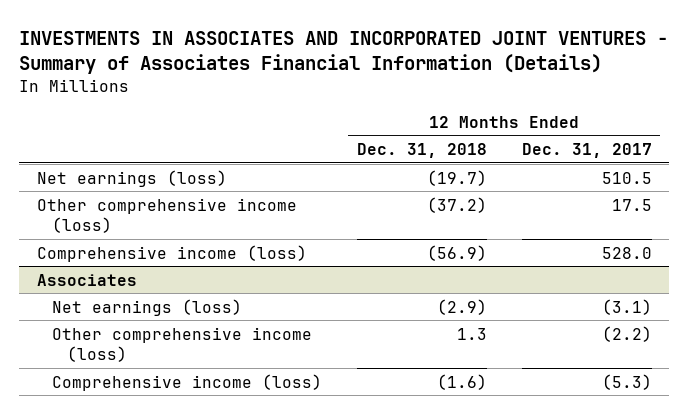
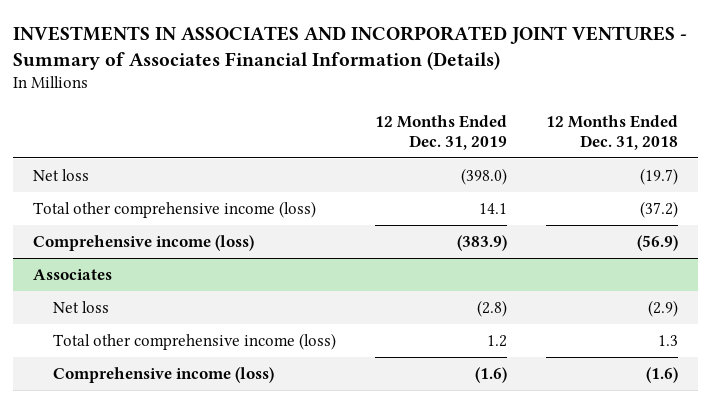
- | 12 Months Ended Dec. 31, 2018 | 12 Months Ended Dec. 31, 2017
+ | 12 Months Ended Dec. 31, 2019 | 12 Months Ended Dec. 31, 2018
- Net earnings (loss) | (19.7) | 510.5
- Other comprehensive income (loss) | (37.2) | 17.5
+ Net loss | (398.0) | (19.7)
+ Total other comprehensive income (loss) | 14.1 | (37.2)
@ Associates
- Net earnings (loss) | (2.9) | (3.1)
- Other comprehensive income (loss) | 1.3 | (2.2)
+ Net loss | (2.8) | (2.9)
+ Total other comprehensive income (loss) | 1.2 | 1.3

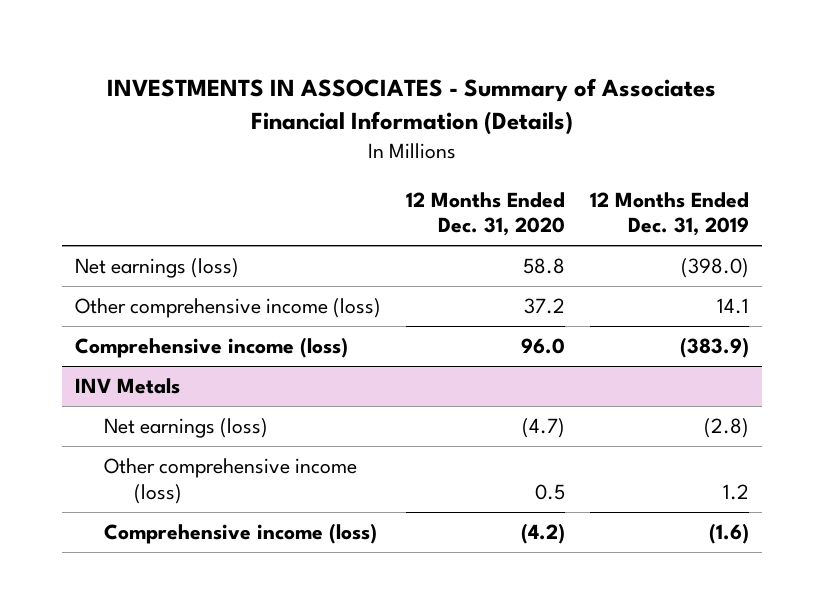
- INVESTMENTS IN ASSOCIATES AND INCORPORATED JOINT VENTURES - Summary of Associates Financial Information (Details)
+ INVESTMENTS IN ASSOCIATES - Summary of Associates Financial Information (Details)
- | 12 Months Ended Dec. 31, 2019 | 12 Months Ended Dec. 31, 2018
+ | 12 Months Ended Dec. 31, 2020 | 12 Months Ended Dec. 31, 2019
- Net loss | (398.0) | (19.7)
- Total other comprehensive income (loss) | 14.1 | (37.2)
+ Net earnings (loss) | 58.8 | (398.0)
+ Other comprehensive income (loss) | 37.2 | 14.1
- Associates
- Net loss | (2.8) | (2.9)
- Total other comprehensive income (loss) | 1.2 | 1.3
+ INV Metals
+ Net earnings (loss) | (4.7) | (2.8)
+ Other comprehensive income (loss) | 0.5 | 1.2

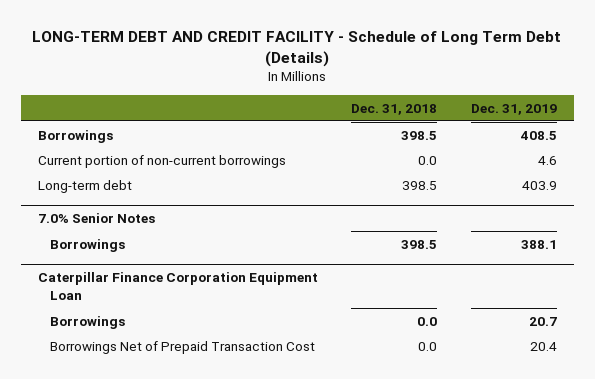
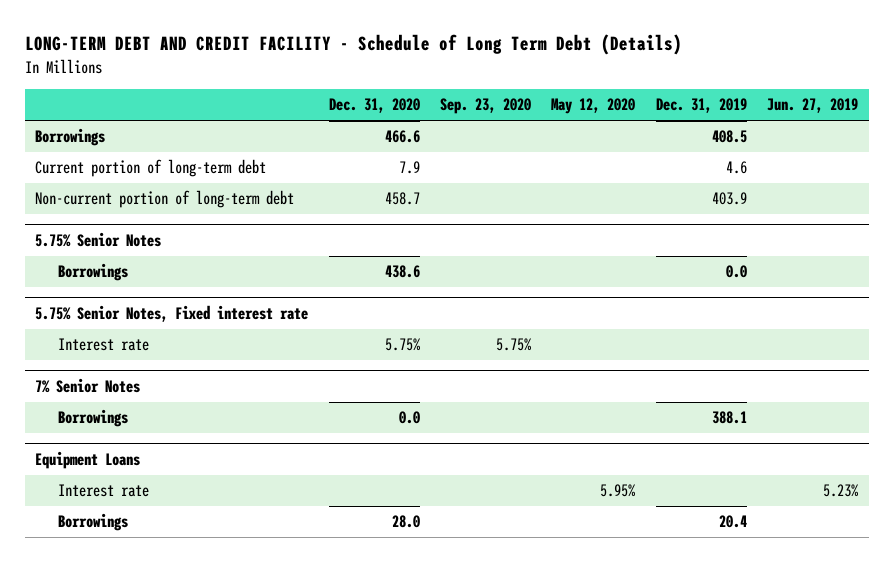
- | Dec. 31, 2018 | Dec. 31, 2019
+ | Dec. 31, 2020 | Sep. 23, 2020 | May 12, 2020 | Dec. 31, 2019 | Jun. 27, 2019
- Current portion of non-current borrowings | 0.0 | 4.6
- Long-term debt | 398.5 | 403.9
- 7.0% Senior Notes
+ Current portion of long-term debt | 7.9 | | | 4.6 |
+ Non-current portion of long-term debt | 458.7 | | | 403.9 |
+ 5.75% Senior Notes
+ Borrowings | 438.6 | | | 0.0 |
+ 5.75% Senior Notes, Fixed interest rate
+ Interest rate | 5.75% | 5.75% | | |
+ 7% Senior Notes
- Caterpillar Finance Corporation Equipment Loan
- Borrowings | 0.0 | 20.7
- Borrowings Net of Prepaid Transaction Cost | 0.0 | 20.4
+ Equipment Loans
+ Interest rate | | | 5.95% | | 5.23%
+ Borrowings | 28.0 | | | 20.4 |

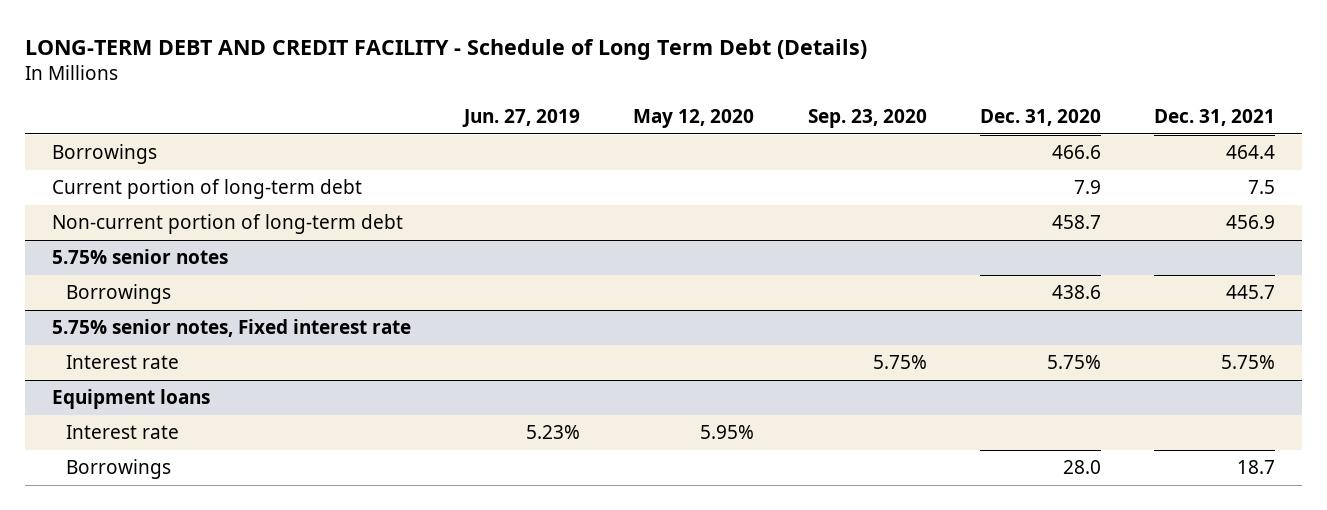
- | Dec. 31, 2020 | Sep. 23, 2020 | May 12, 2020 | Dec. 31, 2019 | Jun. 27, 2019
+ | Jun. 27, 2019 | May 12, 2020 | Sep. 23, 2020 | Dec. 31, 2020 | Dec. 31, 2021
- 5.75% Senior Notes
+ 5.75% senior notes
- 5.75% Senior Notes, Fixed interest rate
+ 5.75% senior notes, Fixed interest rate
- 7% Senior Notes
- Borrowings | 0.0 | | | 388.1 |
- Equipment Loans
+ Equipment loans

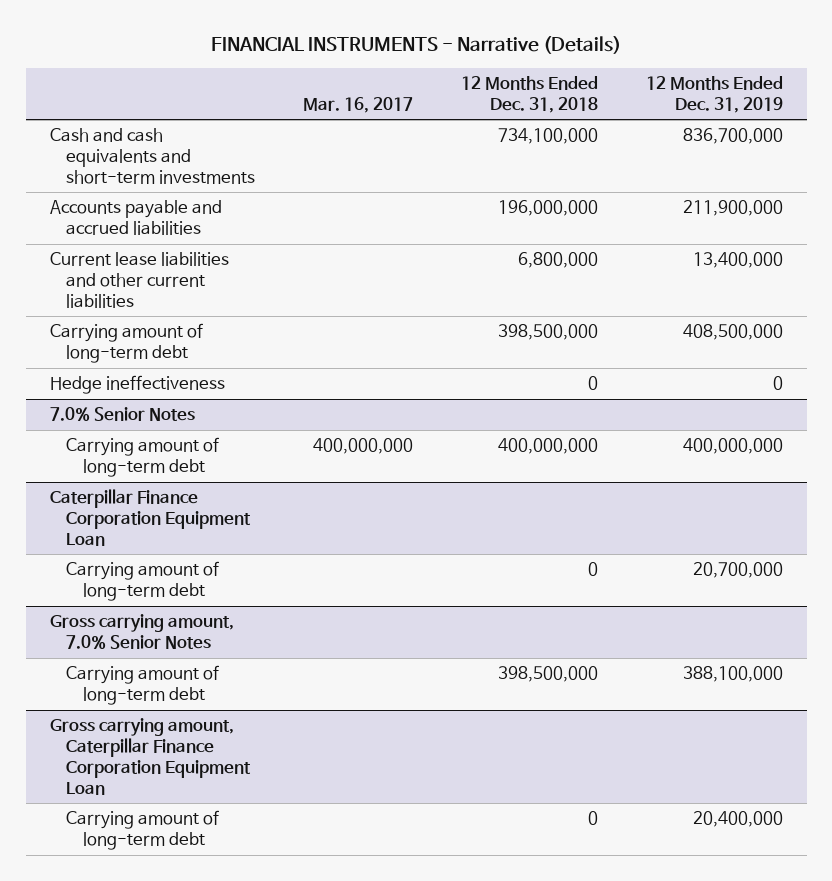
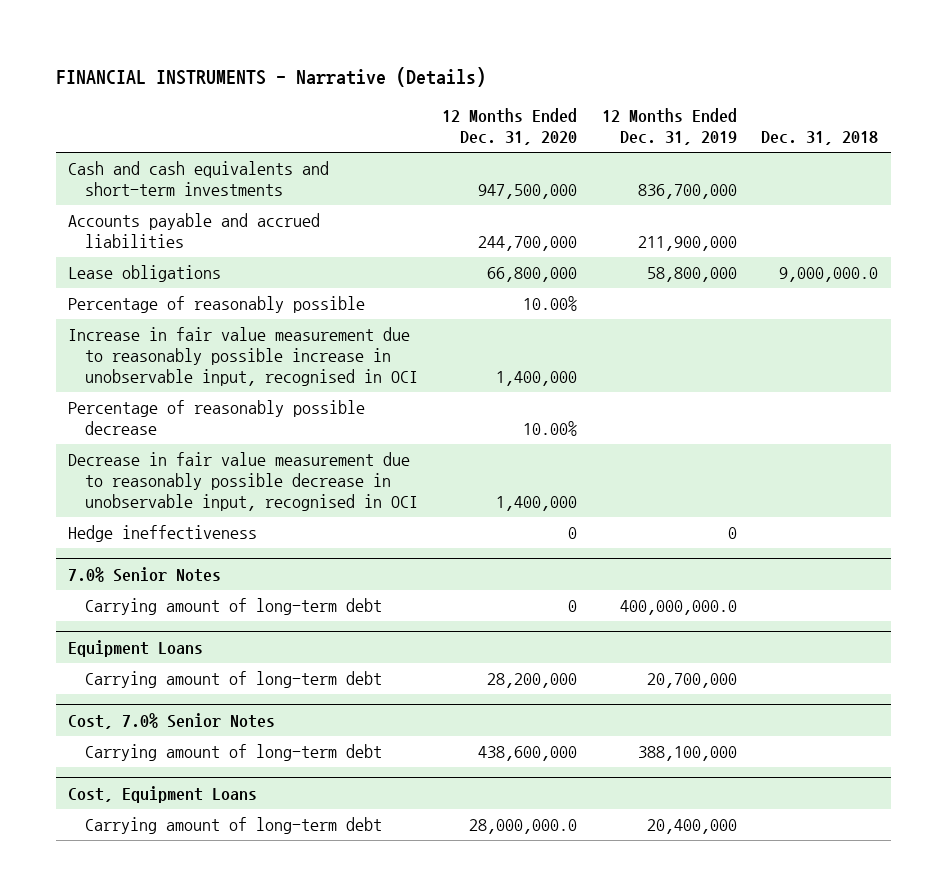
- | Mar. 16, 2017 | 12 Months Ended Dec. 31, 2018 | 12 Months Ended Dec. 31, 2019
+ | 12 Months Ended Dec. 31, 2020 | 12 Months Ended Dec. 31, 2019 | Dec. 31, 2018
- Current lease liabilities and other current liabilities | | 6,800,000 | 13,400,000
- Carrying amount of long-term debt | | 398,500,000 | 408,500,000
+ Lease obligations | 66,800,000 | 58,800,000 | 9,000,000.0
+ Percentage of reasonably possible | 10.00% | |
+ Increase in fair value measurement due to reasonably possible increase in unobservable input, recognised in OCI | 1,400,000 | |
+ Percentage of reasonably possible decrease | 10.00% | |
+ Decrease in fair value measurement due to reasonably possible decrease in unobservable input, recognised in OCI | 1,400,000 | |
@ 7.0% Senior Notes
- Carrying amount of long-term debt | 400,000,000 | 400,000,000 | 400,000,000
- Caterpillar Finance Corporation Equipment Loan
@ 7.0% Senior Notes
+ Carrying amount of long-term debt | 0 | 400,000,000.0 |
+ Equipment Loans
- Gross carrying amount, 7.0% Senior Notes
+ Cost, 7.0% Senior Notes
- Gross carrying amount, Caterpillar Finance Corporation Equipment Loan
+ Cost, Equipment Loans

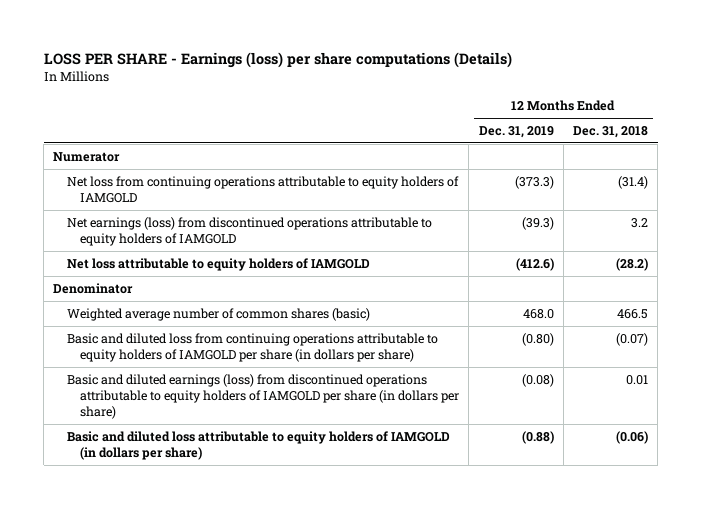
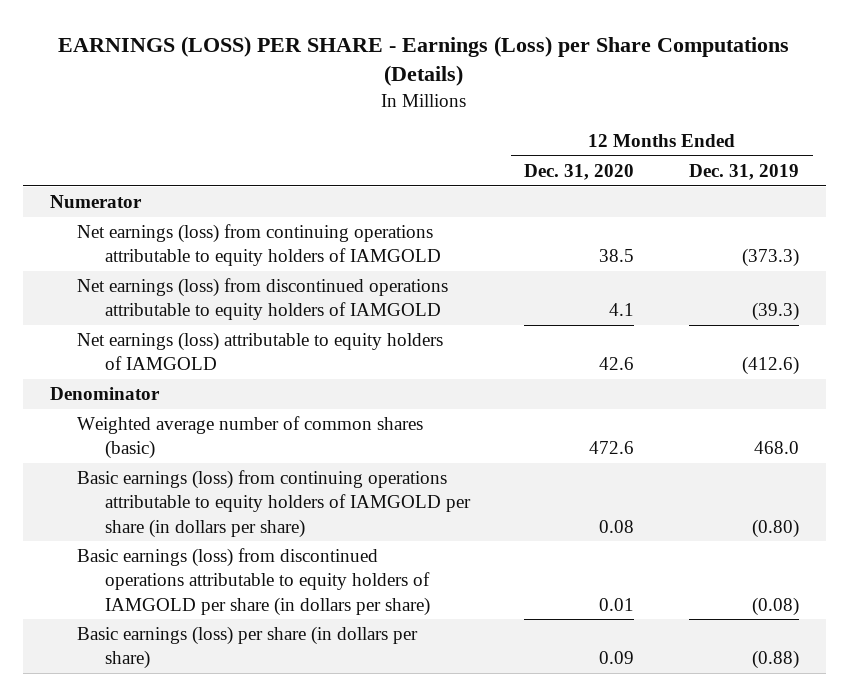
- LOSS PER SHARE - Earnings (loss) per share computations (Details)
+ EARNINGS (LOSS) PER SHARE - Earnings (Loss) per Share Computations (Details)
- | 12 Months Ended Dec. 31, 2019 | 12 Months Ended Dec. 31, 2018
+ | 12 Months Ended Dec. 31, 2020 | 12 Months Ended Dec. 31, 2019
- Net loss from continuing operations attributable to equity holders of IAMGOLD | (373.3) | (31.4)
+ Net earnings (loss) from continuing operations attributable to equity holders of IAMGOLD | 38.5 | (373.3)
- Net loss attributable to equity holders of IAMGOLD | (412.6) | (28.2)
+ Net earnings (loss) attributable to equity holders of IAMGOLD | 42.6 | (412.6)
- Basic and diluted loss from continuing operations attributable to equity holders of IAMGOLD per share (in dollars per share) | (0.80) | (0.07)
- Basic and diluted earnings (loss) from discontinued operations attributable to equity holders of IAMGOLD per share (in dollars per share) | (0.08) | 0.01
- Basic and diluted loss attributable to equity holders of IAMGOLD (in dollars per share) | (0.88) | (0.06)
+ Basic earnings (loss) from continuing operations attributable to equity holders of IAMGOLD per share (in dollars per share) | 0.08 | (0.80)
+ Basic earnings (loss) from discontinued operations attributable to equity holders of IAMGOLD per share (in dollars per share) | 0.01 | (0.08)
+ Basic earnings (loss) per share (in dollars per share) | 0.09 | (0.88)

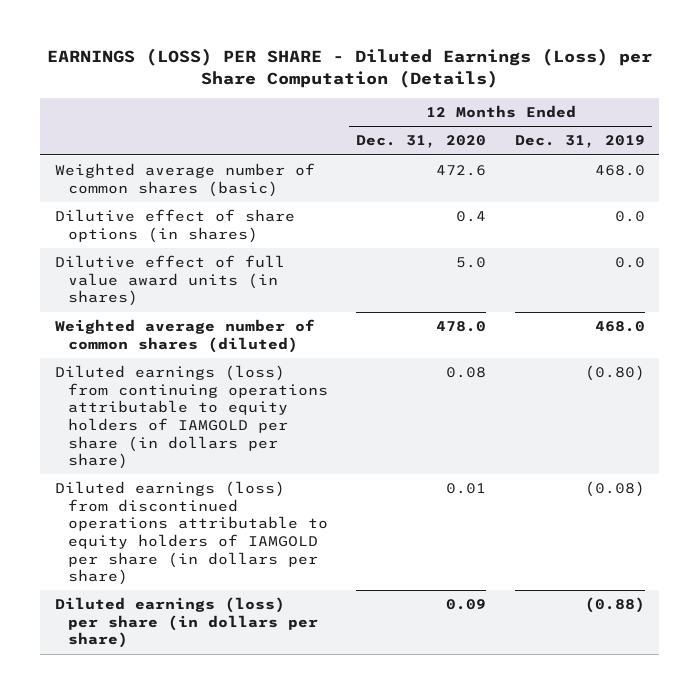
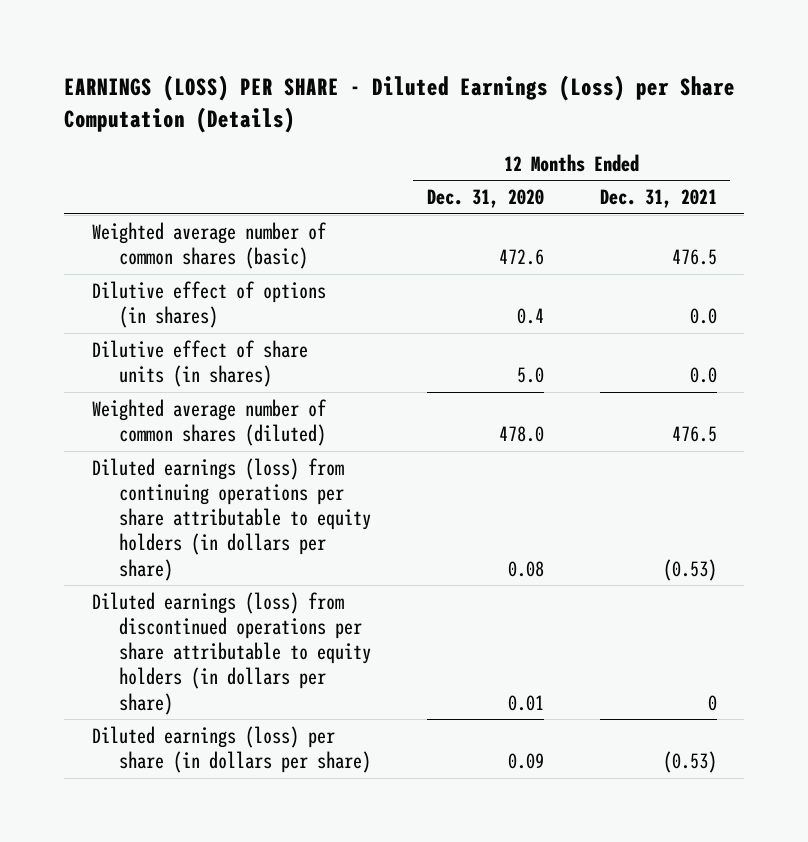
- | 12 Months Ended Dec. 31, 2020 | 12 Months Ended Dec. 31, 2019
+ | 12 Months Ended Dec. 31, 2020 | 12 Months Ended Dec. 31, 2021
- Dilutive effect of share options (in shares) | 0.4 | 0.0
- Dilutive effect of full value award units (in shares) | 5.0 | 0.0
+ Dilutive effect of options (in shares) | 0.4 | 0.0
+ Dilutive effect of share units (in shares) | 5.0 | 0.0
- Diluted earnings (loss) from continuing operations attributable to equity holders of IAMGOLD per share (in dollars per share) | 0.08 | (0.80)
- Diluted earnings (loss) from discontinued operations attributable to equity holders of IAMGOLD per share (in dollars per share) | 0.01 | (0.08)
+ Diluted earnings (loss) from continuing operations per share attributable to equity holders (in dollars per share) | 0.08 | (0.53)
+ Diluted earnings (loss) from discontinued operations per share attributable to equity holders (in dollars per share) | 0.01 | 0

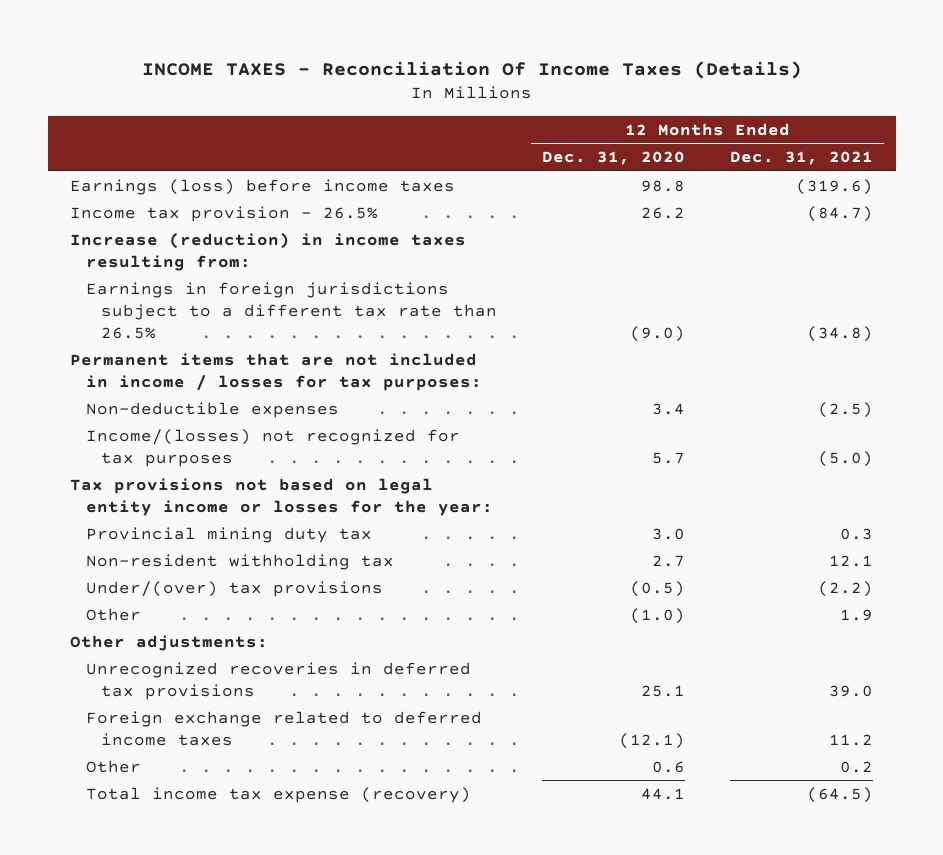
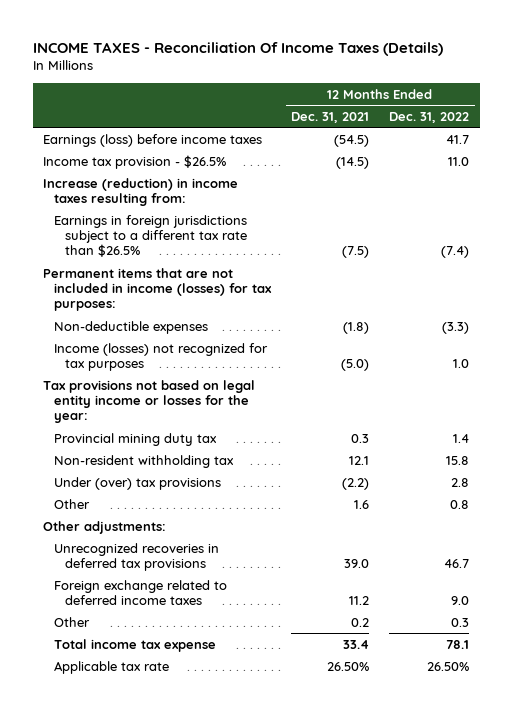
- | 12 Months Ended Dec. 31, 2020 | 12 Months Ended Dec. 31, 2021
+ | 12 Months Ended Dec. 31, 2021 | 12 Months Ended Dec. 31, 2022
- Earnings (loss) before income taxes | 98.8 | (319.6)
- Income tax provision - 26.5% | 26.2 | (84.7)
+ Earnings (loss) before income taxes | (54.5) | 41.7
+ Income tax provision - $26.5% | (14.5) | 11.0
- Earnings in foreign jurisdictions subject to a different tax rate than 26.5% | (9.0) | (34.8)
- Permanent items that are not included in income / losses for tax purposes:
- Non-deductible expenses | 3.4 | (2.5)
- Income/(losses) not recognized for tax purposes | 5.7 | (5.0)
+ Earnings in foreign jurisdictions subject to a different tax rate than $26.5% | (7.5) | (7.4)
+ Permanent items that are not included in income (losses) for tax purposes:
+ Non-deductible expenses | (1.8) | (3.3)
+ Income (losses) not recognized for tax purposes | (5.0) | 1.0
- Under/(over) tax provisions | (0.5) | (2.2)
- Other | (1.0) | 1.9
+ Under (over) tax provisions | (2.2) | 2.8
+ Other | 1.6 | 0.8
- Total income tax expense (recovery) | 44.1 | (64.5)
+ Total income tax expense | 33.4 | 78.1
+ Applicable tax rate | 26.50% | 26.50%

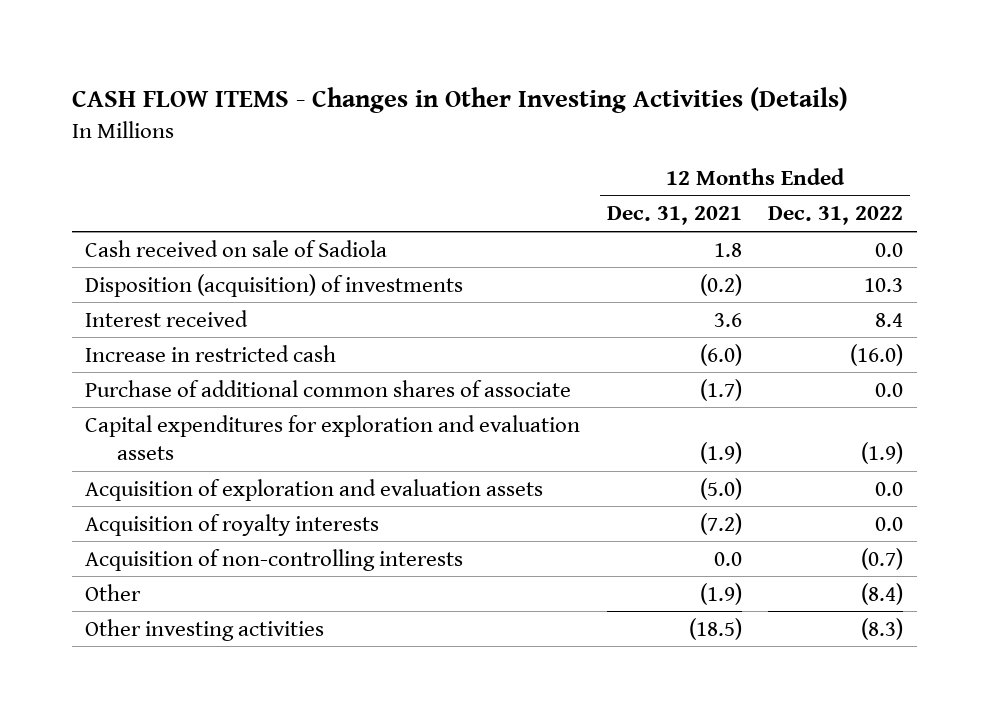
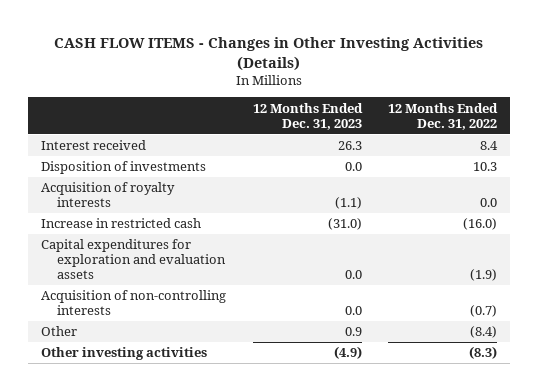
- | 12 Months Ended Dec. 31, 2021 | 12 Months Ended Dec. 31, 2022
+ | 12 Months Ended Dec. 31, 2023 | 12 Months Ended Dec. 31, 2022
- Cash received on sale of Sadiola | 1.8 | 0.0
- Disposition (acquisition) of investments | (0.2) | 10.3
+ Disposition of investments | 0.0 | 10.3
moved up: Acquisition of royalty interests | (1.1) | 0.0
- Purchase of additional common shares of associate | (1.7) | 0.0
- Acquisition of exploration and evaluation assets | (5.0) | 0.0

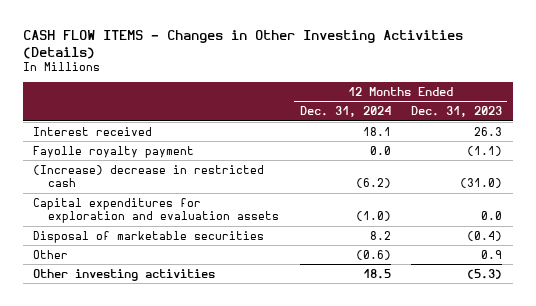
- | 12 Months Ended Dec. 31, 2023 | 12 Months Ended Dec. 31, 2022
+ | 12 Months Ended Dec. 31, 2024 | 12 Months Ended Dec. 31, 2023
- Disposition of investments | 0.0 | 10.3
- Acquisition of royalty interests | (1.1) | 0.0
- Increase in restricted cash | (31.0) | (16.0)
+ Fayolle royalty payment | 0.0 | (1.1)
+ (Increase) decrease in restricted cash | (6.2) | (31.0)
- Acquisition of non-controlling interests | 0.0 | (0.7)
+ Disposal of marketable securities | 8.2 | (0.4)
- Other investing activities | (4.9) | (8.3)
+ Other investing activities | 18.5 | (5.3)

